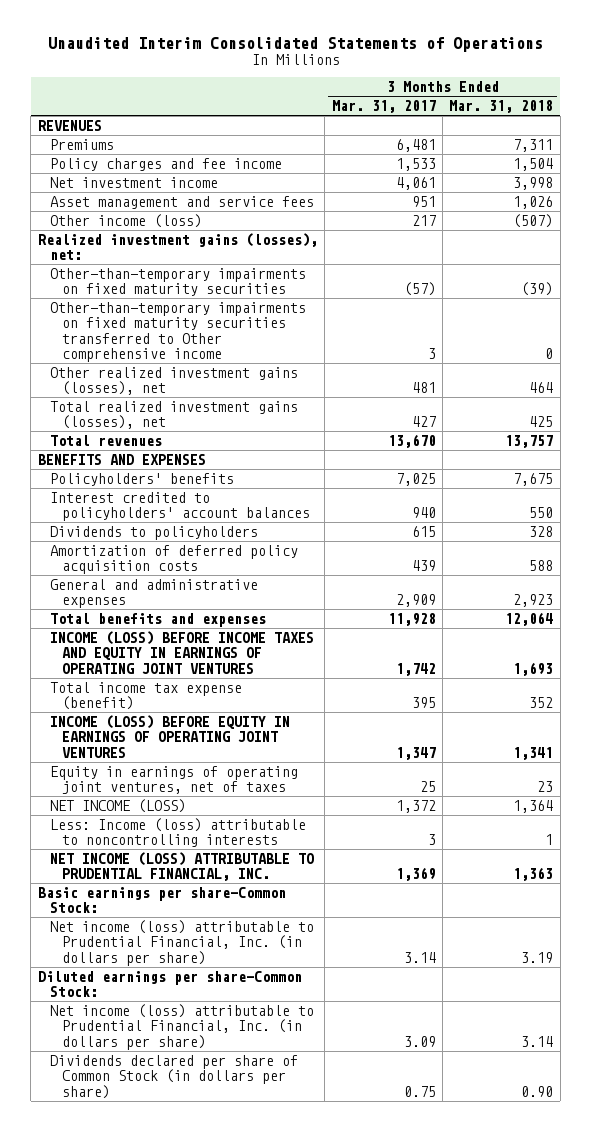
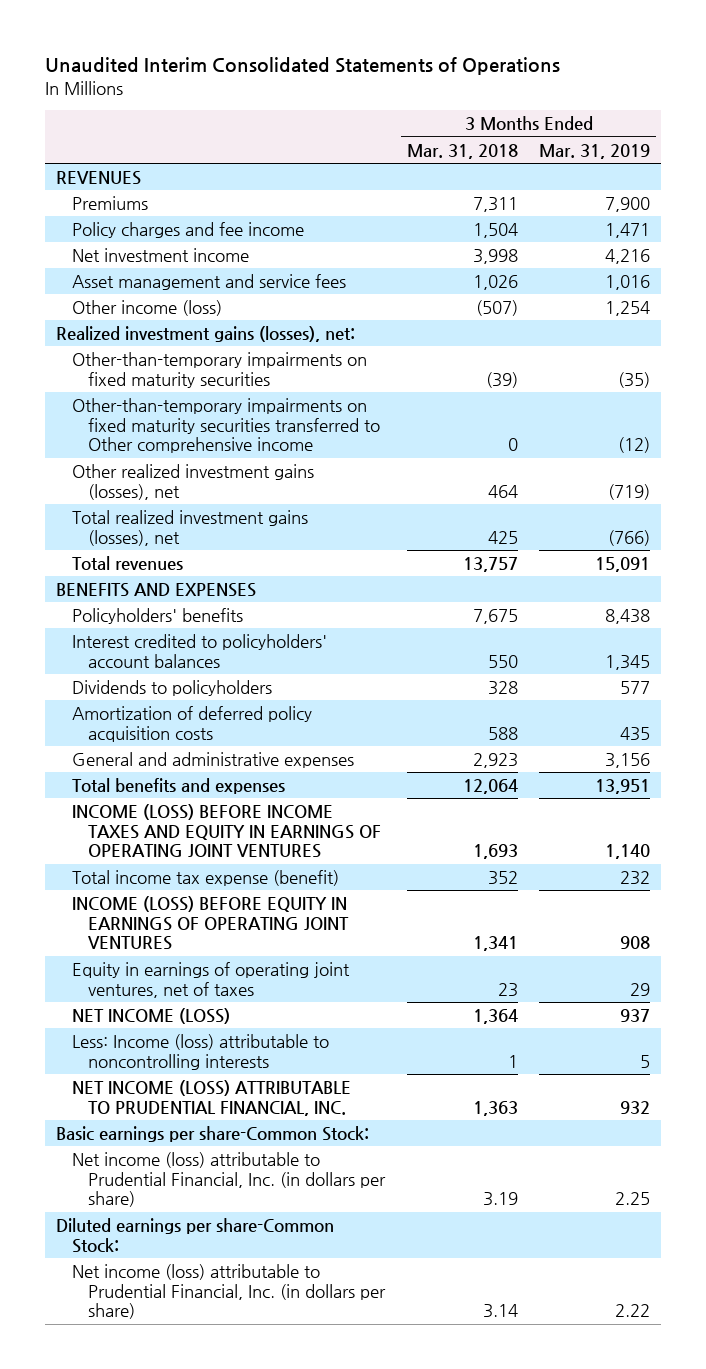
- | 3 Months Ended Mar. 31, 2017 | 3 Months Ended Mar. 31, 2018
+ | 3 Months Ended Mar. 31, 2018 | 3 Months Ended Mar. 31, 2019
- Dividends declared per share of Common Stock (in dollars per share) | 0.75 | 0.90

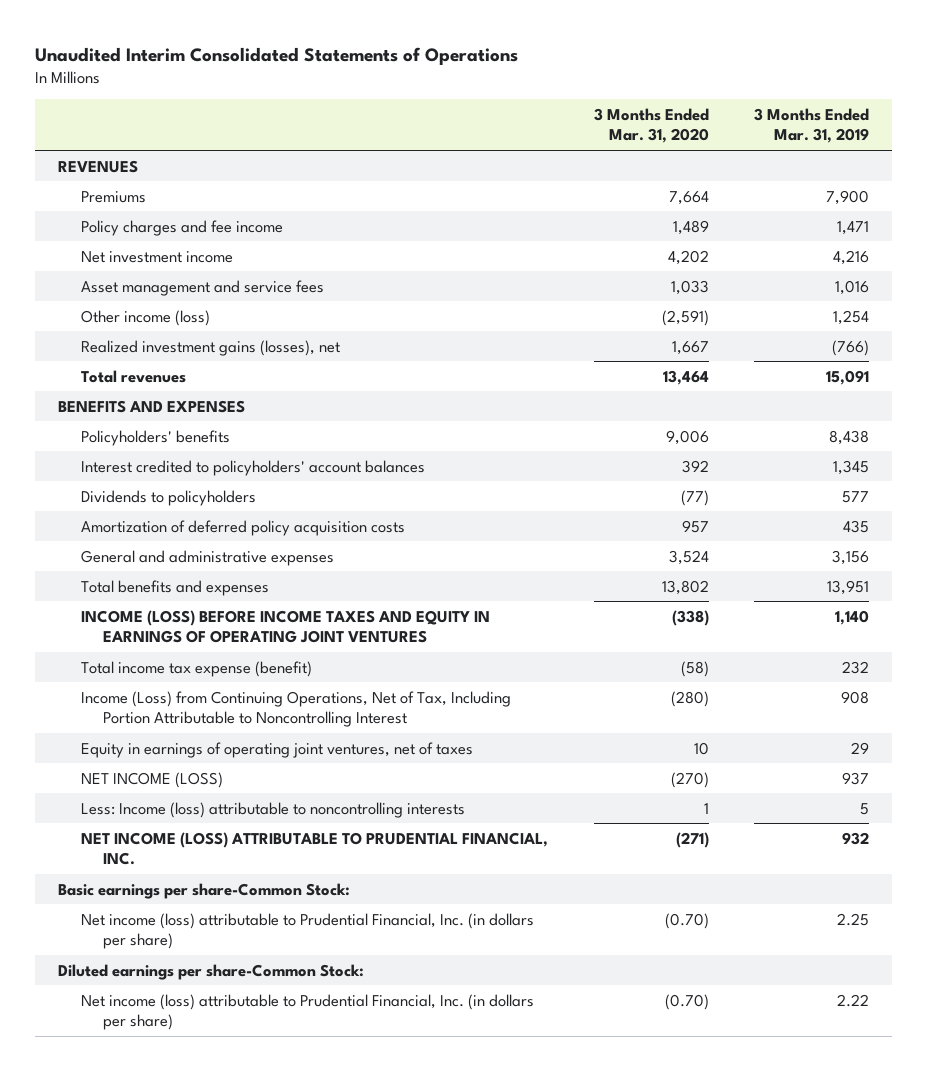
- | 3 Months Ended Mar. 31, 2018 | 3 Months Ended Mar. 31, 2019
+ | 3 Months Ended Mar. 31, 2020 | 3 Months Ended Mar. 31, 2019
- Realized investment gains (losses), net:
- Other-than-temporary impairments on fixed maturity securities | (39) | (35)
- Other-than-temporary impairments on fixed maturity securities transferred to Other comprehensive income | 0 | (12)
- Other realized investment gains (losses), net | 464 | (719)
- Total realized investment gains (losses), net | 425 | (766)
+ Realized investment gains (losses), net | 1,667 | (766)
- INCOME (LOSS) BEFORE EQUITY IN EARNINGS OF OPERATING JOINT VENTURES | 1,341 | 908
+ Income (Loss) from Continuing Operations, Net of Tax, Including Portion Attributable to Noncontrolling Interest | (280) | 908

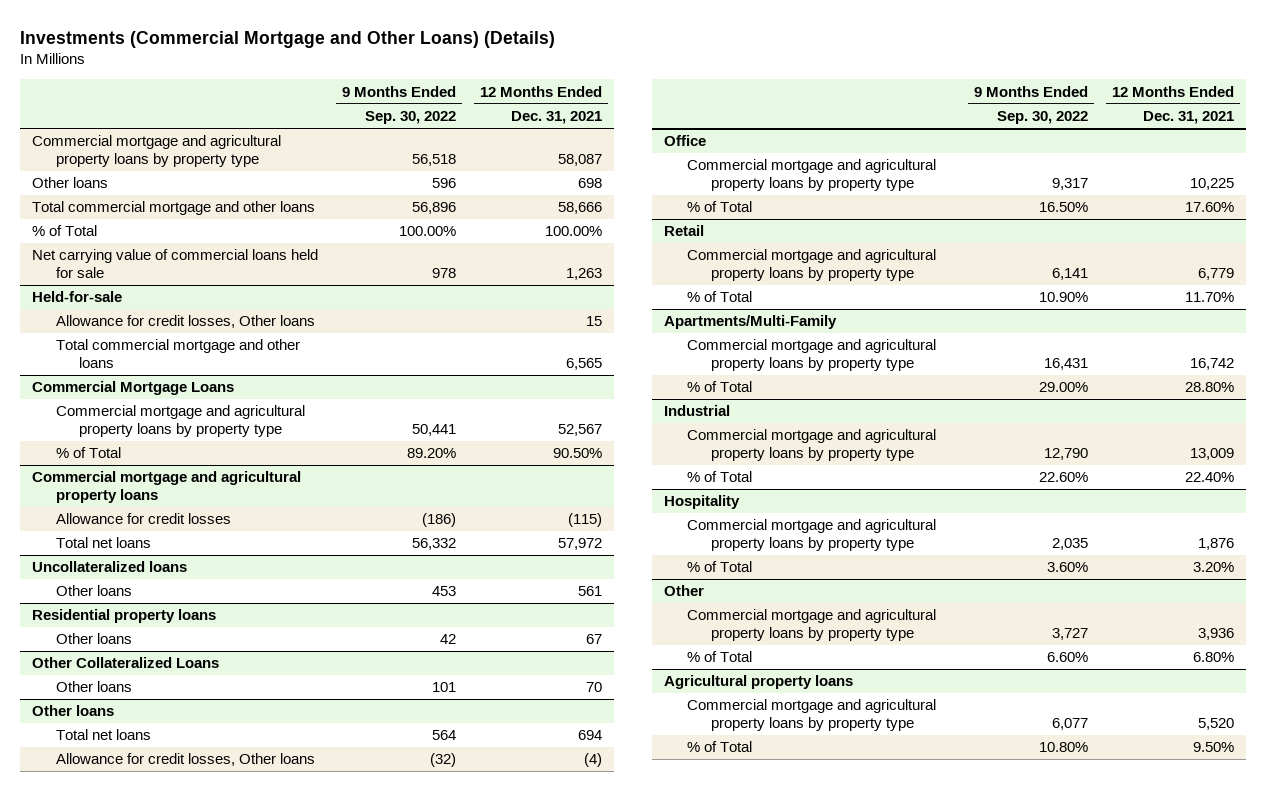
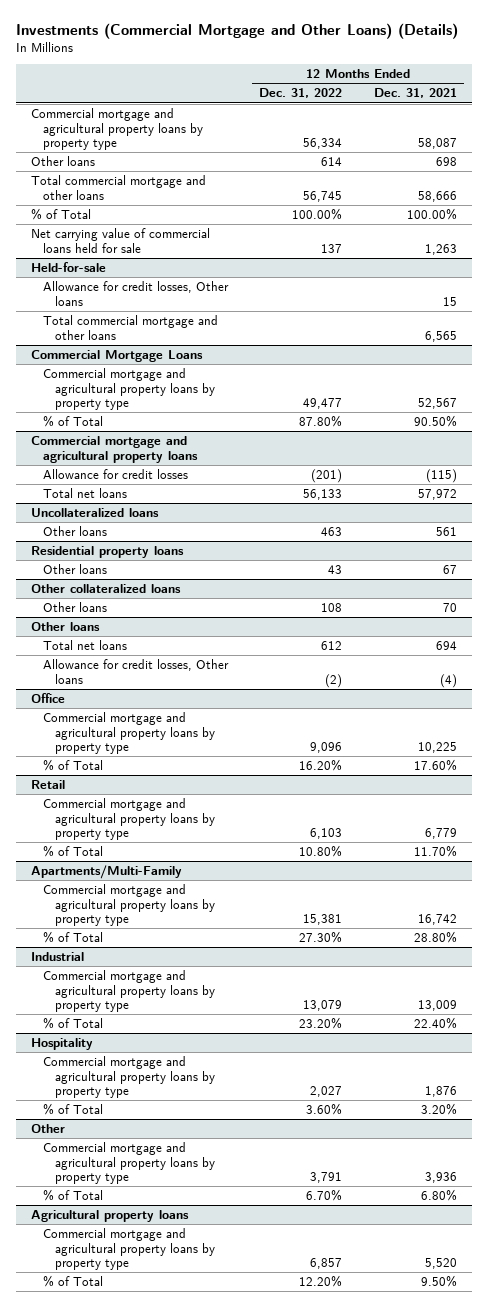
- | 9 Months Ended Sep. 30, 2022 | 12 Months Ended Dec. 31, 2021
+ | 12 Months Ended Dec. 31, 2022 | 12 Months Ended Dec. 31, 2021
- Other Collateralized Loans
+ Other collateralized loans

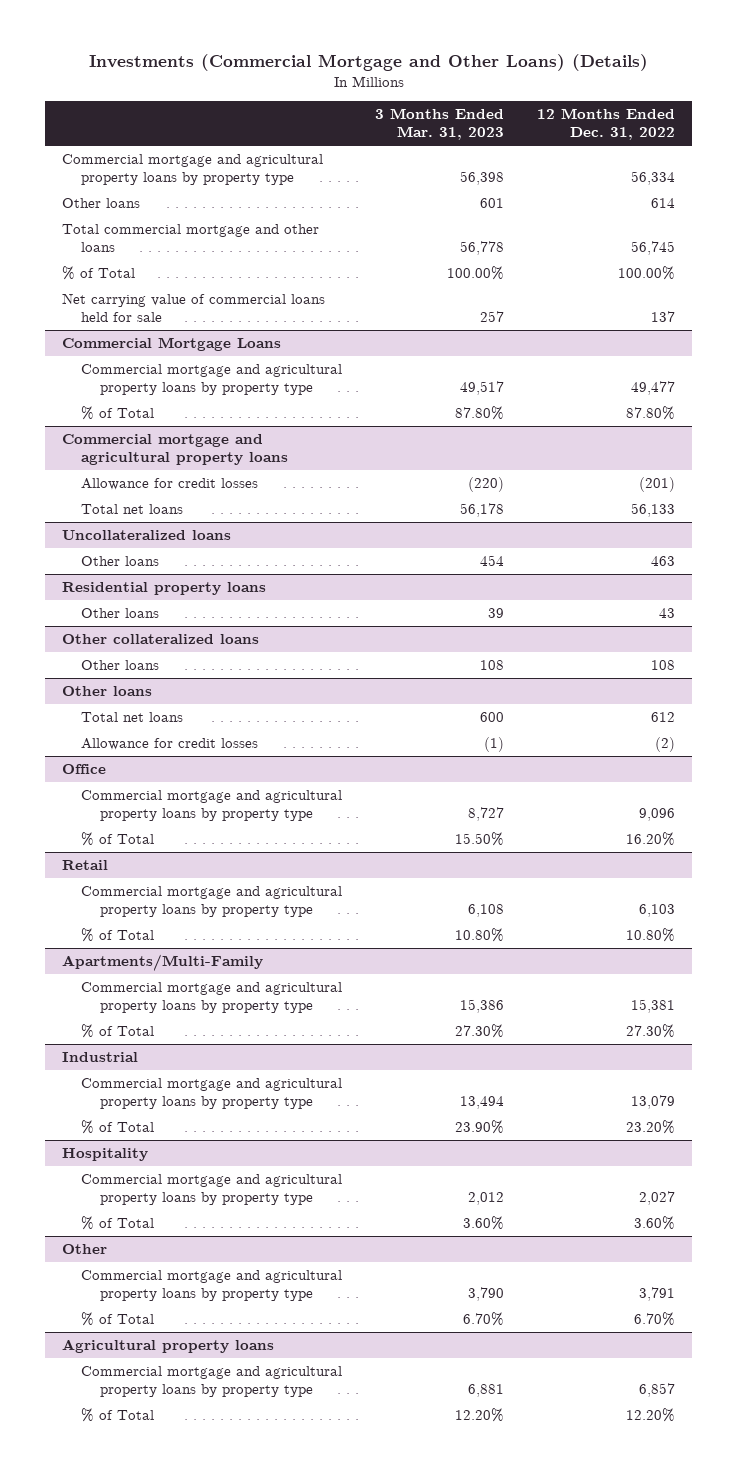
- | 12 Months Ended Dec. 31, 2022 | 12 Months Ended Dec. 31, 2021
+ | 3 Months Ended Mar. 31, 2023 | 12 Months Ended Dec. 31, 2022
- Held-for-sale
- Allowance for credit losses, Other loans | | 15
- Total commercial mortgage and other loans | | 6,565
@ Other loans
- Allowance for credit losses, Other loans | (2) | (4)
+ Allowance for credit losses | (1) | (2)

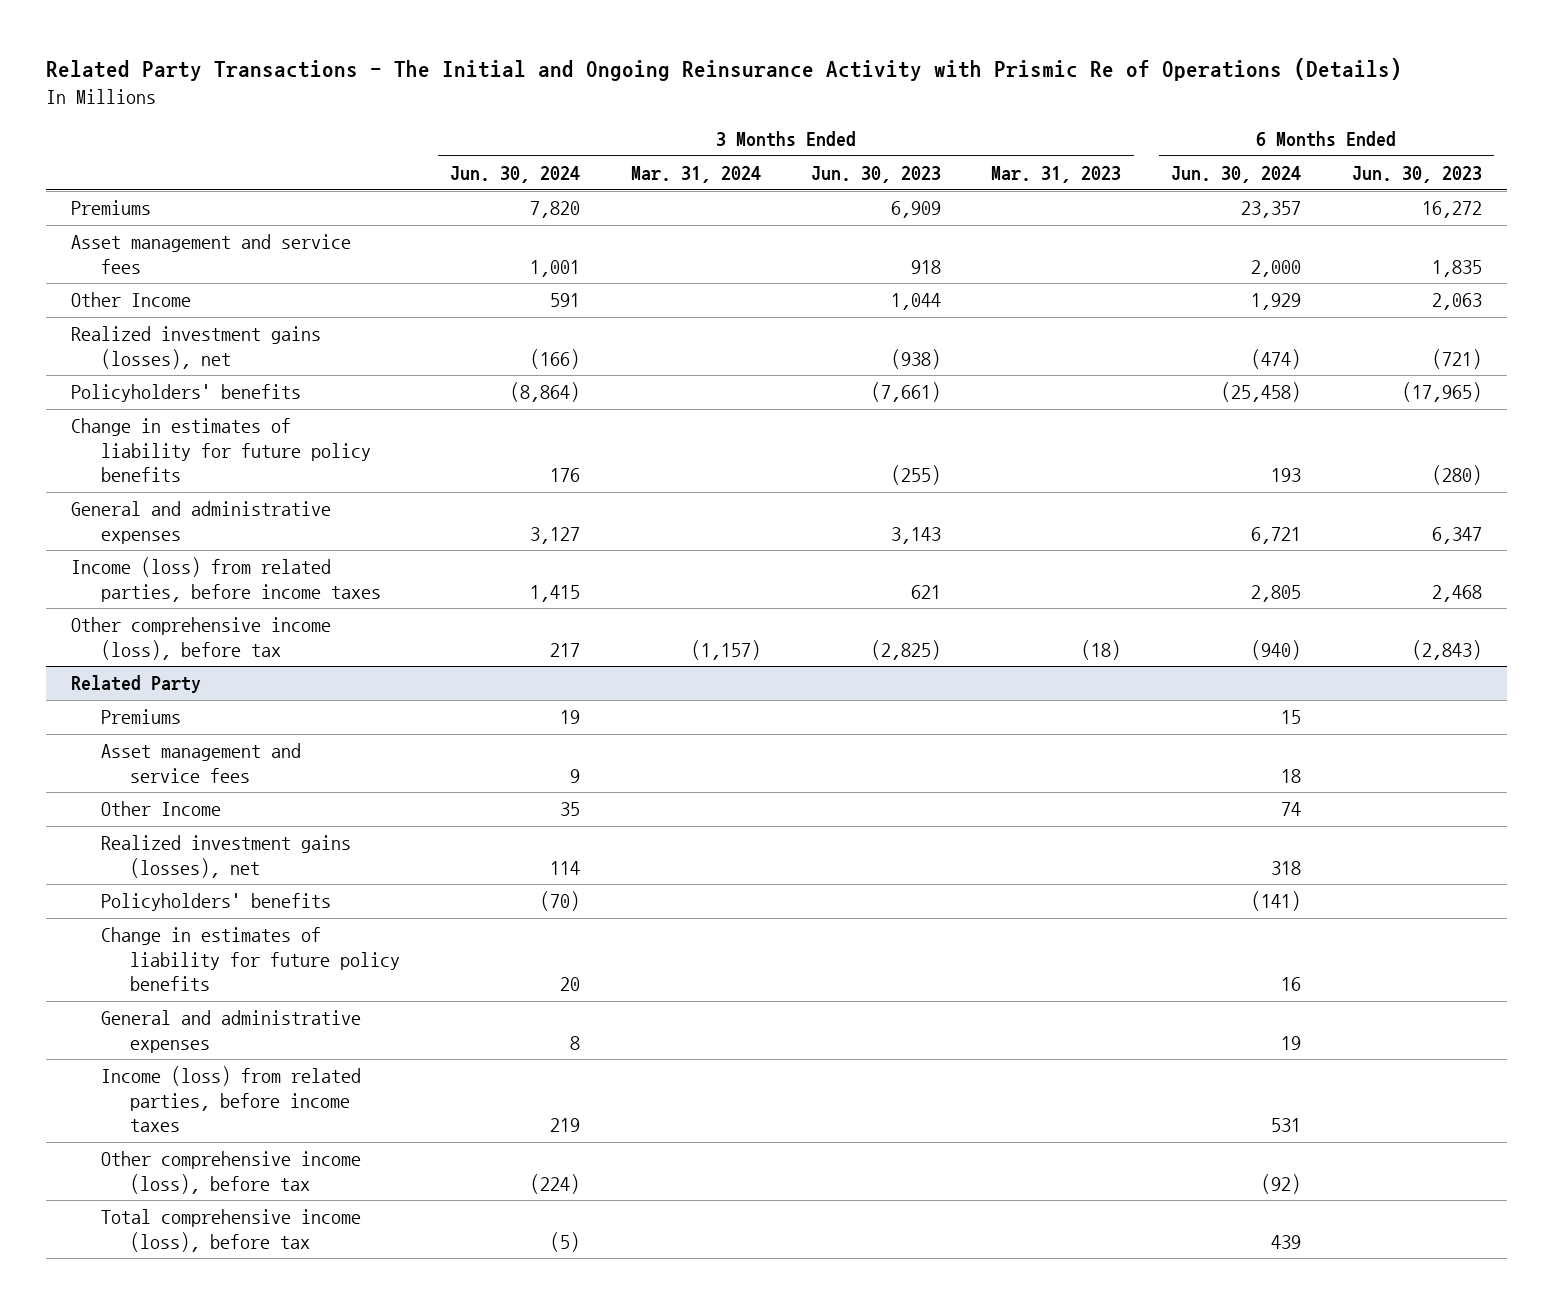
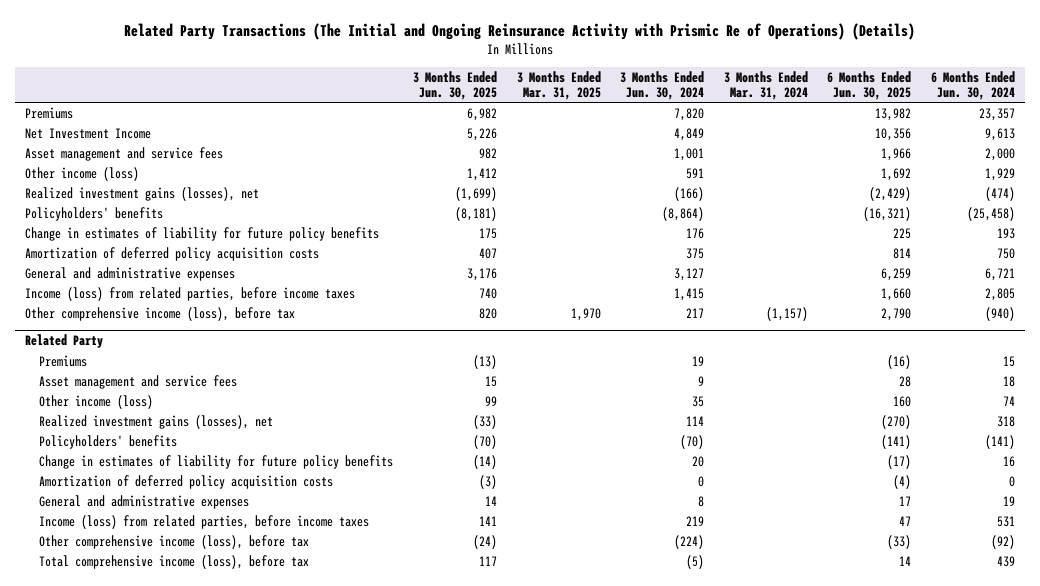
- Related Party Transactions - The Initial and Ongoing Reinsurance Activity with Prismic Re of Operations (Details)
+ Related Party Transactions (The Initial and Ongoing Reinsurance Activity with Prismic Re of Operations) (Details)
- | 3 Months Ended Jun. 30, 2024 | 3 Months Ended Mar. 31, 2024 | 3 Months Ended Jun. 30, 2023 | 3 Months Ended Mar. 31, 2023 | 6 Months Ended Jun. 30, 2024 | 6 Months Ended Jun. 30, 2023
+ | 3 Months Ended Jun. 30, 2025 | 3 Months Ended Mar. 31, 2025 | 3 Months Ended Jun. 30, 2024 | 3 Months Ended Mar. 31, 2024 | 6 Months Ended Jun. 30, 2025 | 6 Months Ended Jun. 30, 2024
+ Net Investment Income | 5,226 | | 4,849 | | 10,356 | 9,613
- Other Income | 591 | | 1,044 | | 1,929 | 2,063
+ Other income (loss) | 1,412 | | 591 | | 1,692 | 1,929
+ Amortization of deferred policy acquisition costs | 407 | | 375 | | 814 | 750
@ Related Party
- Other Income | 35 | | | | 74 |
+ Other income (loss) | 99 | | 35 | | 160 | 74
+ Amortization of deferred policy acquisition costs | (3) | | 0 | | (4) | 0

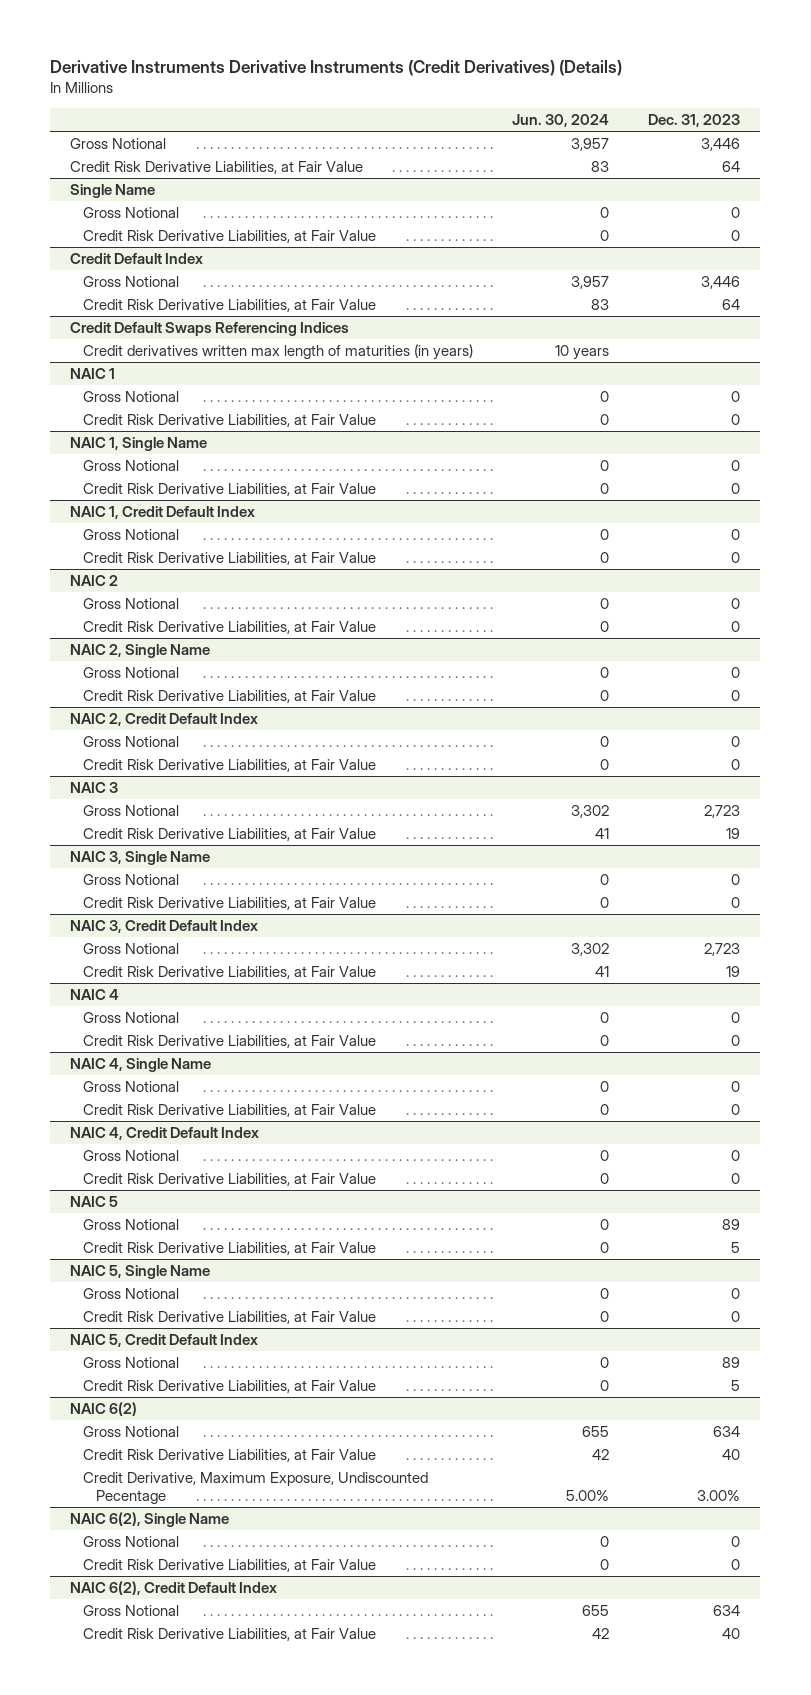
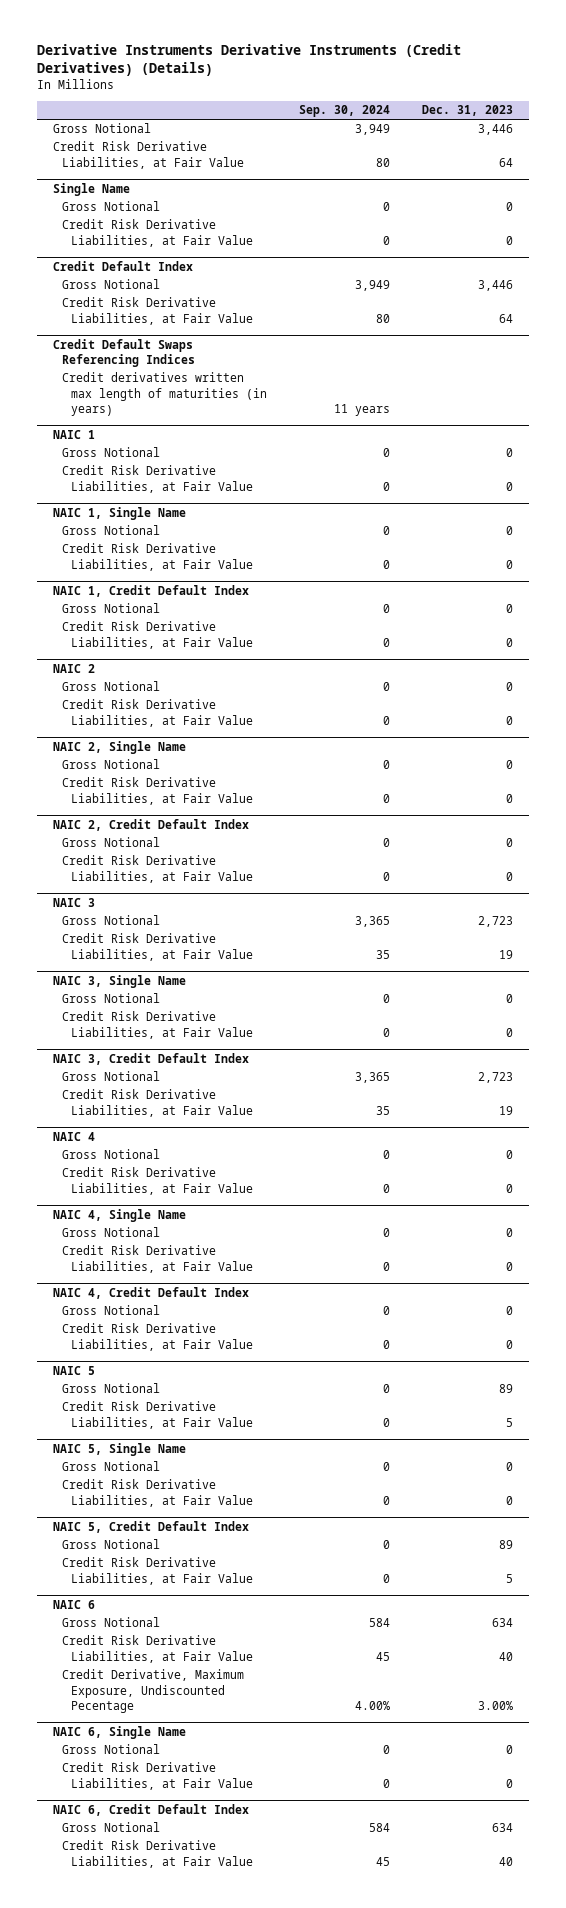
- | Jun. 30, 2024 | Dec. 31, 2023
+ | Sep. 30, 2024 | Dec. 31, 2023
- NAIC 6(2)
+ NAIC 6
- NAIC 6(2), Single Name
+ NAIC 6, Single Name
- NAIC 6(2), Credit Default Index
+ NAIC 6, Credit Default Index

